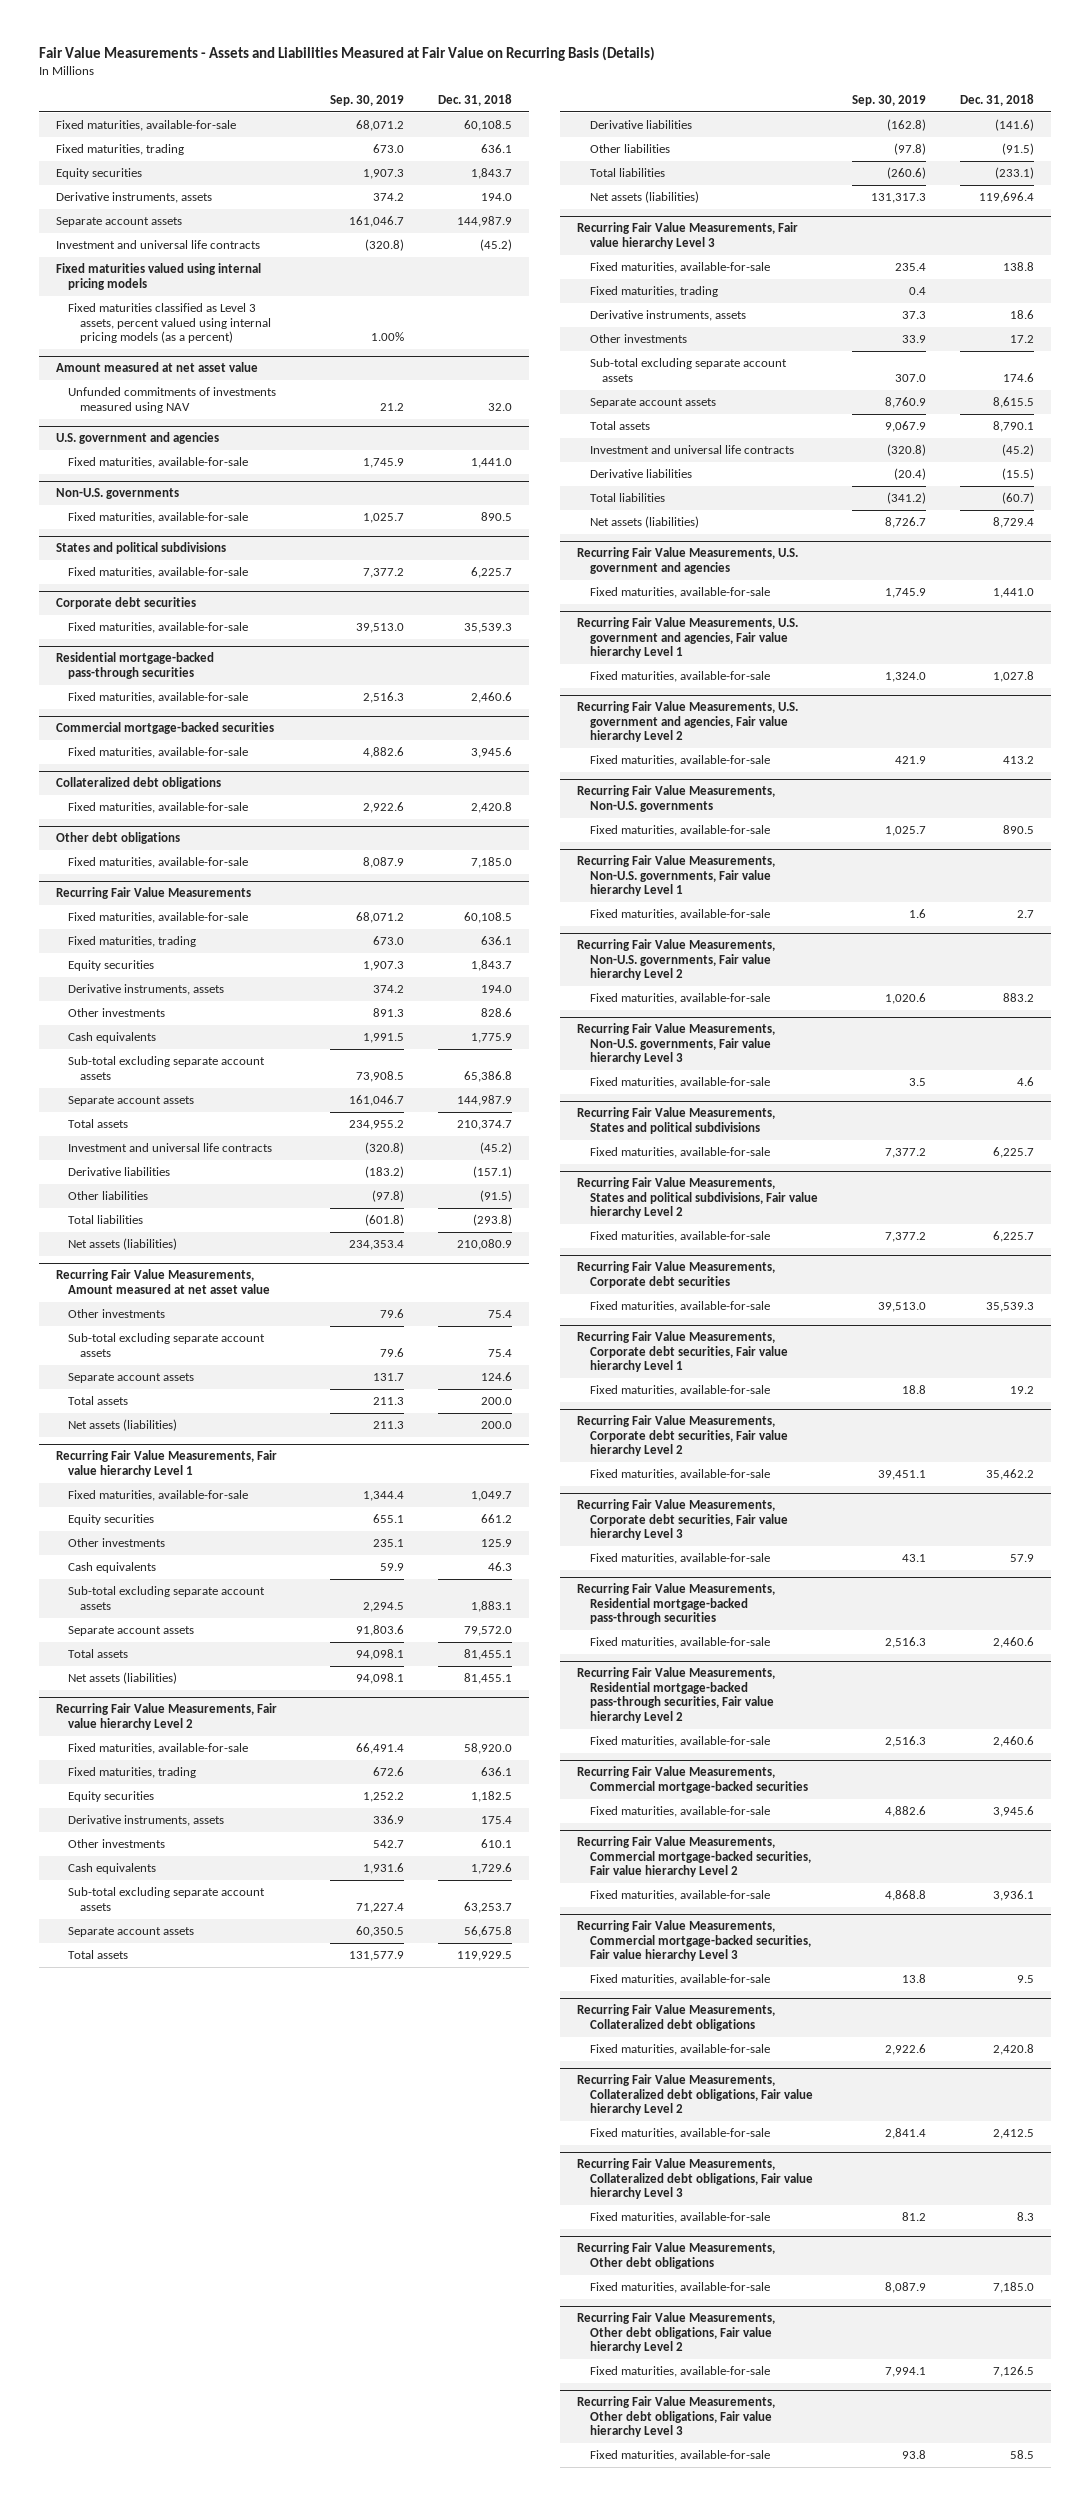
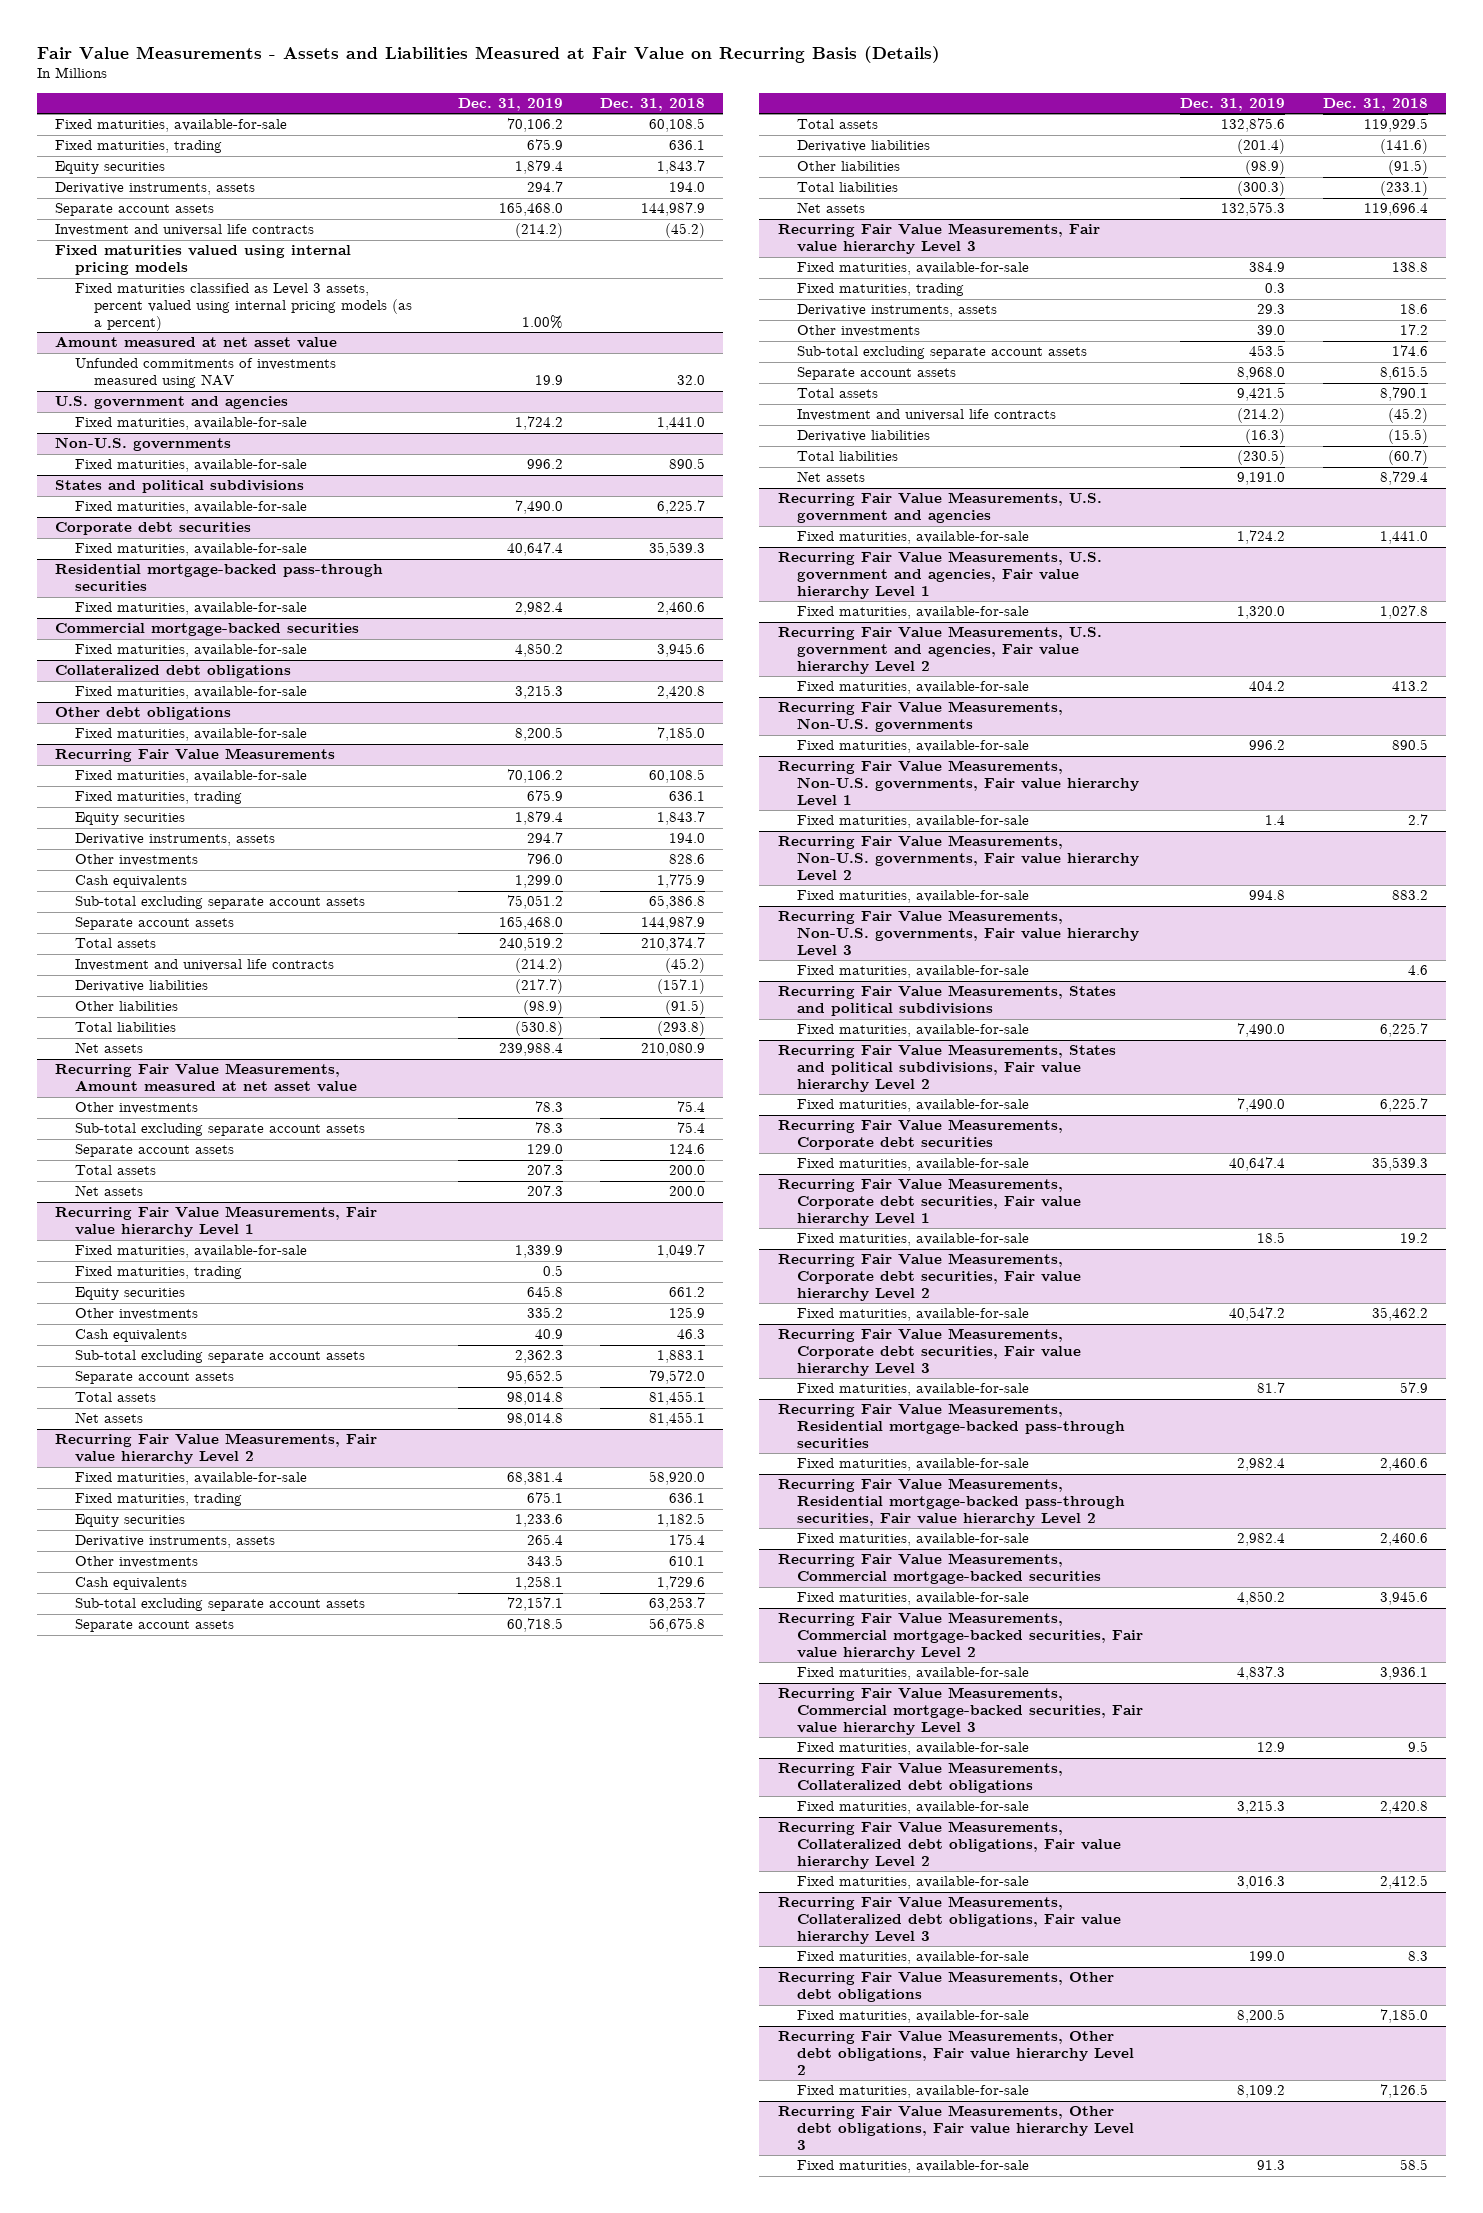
- | Sep. 30, 2019 | Dec. 31, 2018
+ | Dec. 31, 2019 | Dec. 31, 2018
@ Recurring Fair Value Measurements
- Net assets (liabilities) | 234,353.4 | 210,080.9
+ Net assets | 239,988.4 | 210,080.9
@ Recurring Fair Value Measurements, Amount measured at net asset value
- Net assets (liabilities) | 211.3 | 200.0
+ Net assets | 207.3 | 200.0
@ Recurring Fair Value Measurements, Fair value hierarchy Level 1
+ Fixed maturities, trading | 0.5 |
- Net assets (liabilities) | 94,098.1 | 81,455.1
+ Net assets | 98,014.8 | 81,455.1
@ Recurring Fair Value Measurements, Fair value hierarchy Level 2
- Net assets (liabilities) | 131,317.3 | 119,696.4
+ Net assets | 132,575.3 | 119,696.4
@ Recurring Fair Value Measurements, Fair value hierarchy Level 3
- Net assets (liabilities) | 8,726.7 | 8,729.4
+ Net assets | 9,191.0 | 8,729.4

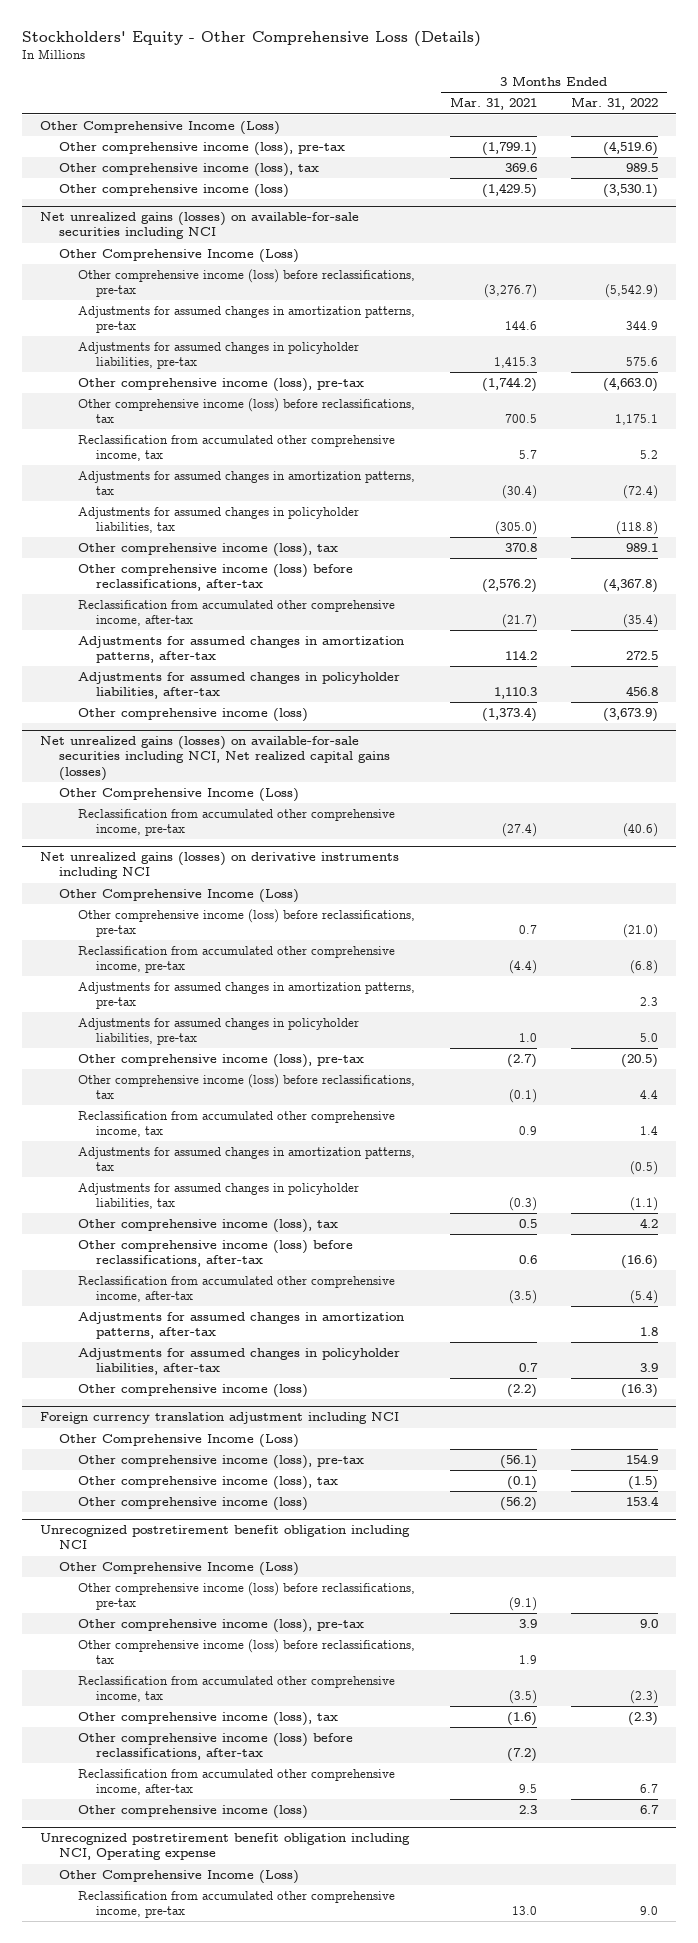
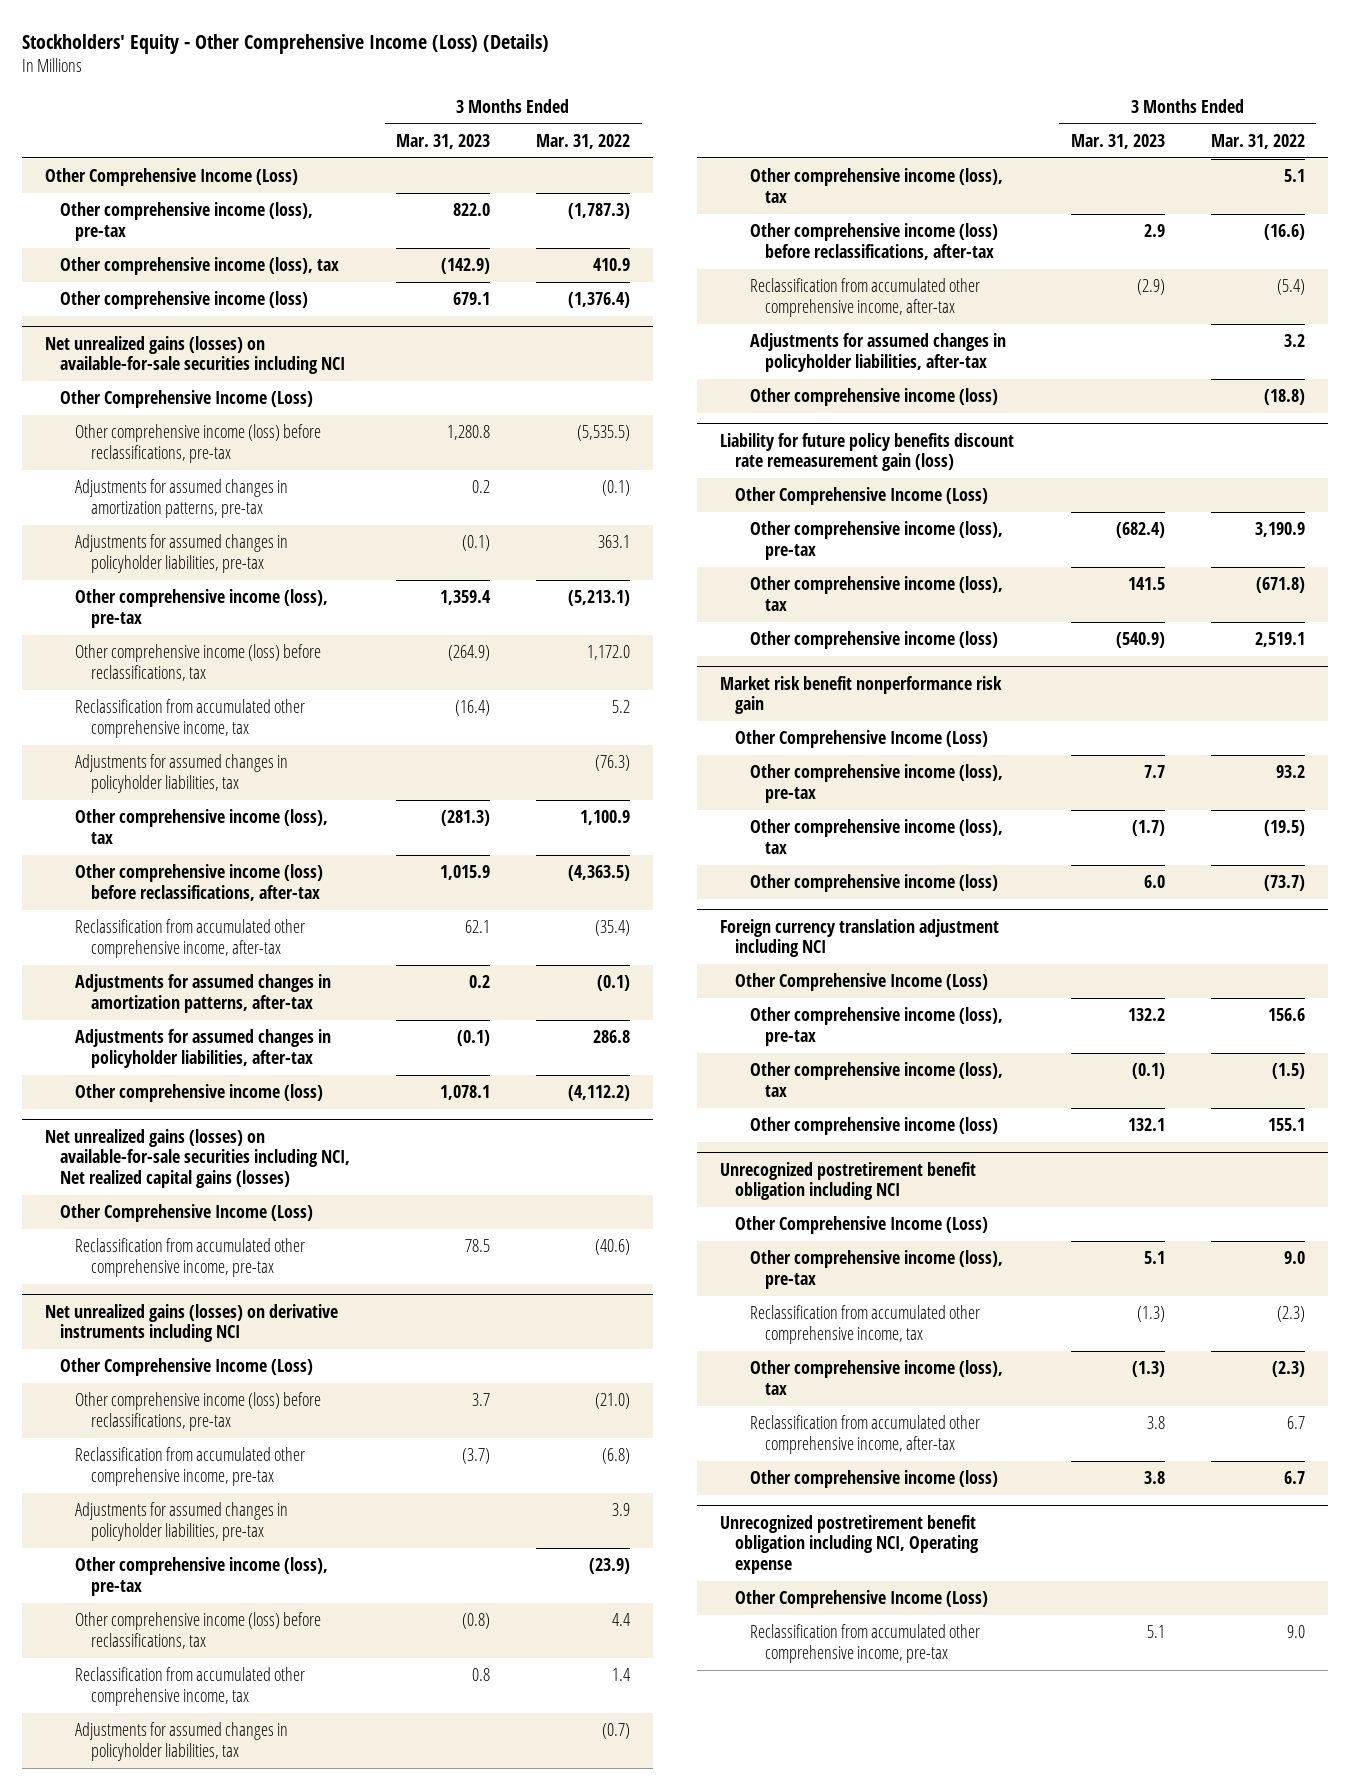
- Stockholders' Equity - Other Comprehensive Loss (Details)
+ Stockholders' Equity - Other Comprehensive Income (Loss) (Details)
- | 3 Months Ended Mar. 31, 2021 | 3 Months Ended Mar. 31, 2022
+ | 3 Months Ended Mar. 31, 2023 | 3 Months Ended Mar. 31, 2022
- Other comprehensive income (loss), pre-tax | (1,799.1) | (4,519.6)
- Other comprehensive income (loss), tax | 369.6 | 989.5
- Other comprehensive income (loss) | (1,429.5) | (3,530.1)
+ Other comprehensive income (loss), pre-tax | 822.0 | (1,787.3)
+ Other comprehensive income (loss), tax | (142.9) | 410.9
+ Other comprehensive income (loss) | 679.1 | (1,376.4)
@ Net unrealized gains (losses) on available-for-sale securities including NCI
- Other comprehensive income (loss) before reclassifications, pre-tax | (3,276.7) | (5,542.9)
- Adjustments for assumed changes in amortization patterns, pre-tax | 144.6 | 344.9
- Adjustments for assumed changes in policyholder liabilities, pre-tax | 1,415.3 | 575.6
- Other comprehensive income (loss), pre-tax | (1,744.2) | (4,663.0)
- Other comprehensive income (loss) before reclassifications, tax | 700.5 | 1,175.1
+ Other comprehensive income (loss) before reclassifications, pre-tax | 1,280.8 | (5,535.5)
+ Adjustments for assumed changes in amortization patterns, pre-tax | 0.2 | (0.1)
+ Adjustments for assumed changes in policyholder liabilities, pre-tax | (0.1) | 363.1
+ Other comprehensive income (loss), pre-tax | 1,359.4 | (5,213.1)
+ Other comprehensive income (loss) before reclassifications, tax | (264.9) | 1,172.0
- Adjustments for assumed changes in amortization patterns, tax | (30.4) | (72.4)
- Adjustments for assumed changes in policyholder liabilities, tax | (305.0) | (118.8)
- Other comprehensive income (loss), tax | 370.8 | 989.1
- Other comprehensive income (loss) before reclassifications, after-tax | (2,576.2) | (4,367.8)
+ Adjustments for assumed changes in policyholder liabilities, tax | | (76.3)
+ Other comprehensive income (loss), tax | (281.3) | 1,100.9
+ Other comprehensive income (loss) before reclassifications, after-tax | 1,015.9 | (4,363.5)
- Adjustments for assumed changes in amortization patterns, after-tax | 114.2 | 272.5
- Adjustments for assumed changes in policyholder liabilities, after-tax | 1,110.3 | 456.8
- Other comprehensive income (loss) | (1,373.4) | (3,673.9)
+ Adjustments for assumed changes in amortization patterns, after-tax | 0.2 | (0.1)
+ Adjustments for assumed changes in policyholder liabilities, after-tax | (0.1) | 286.8
+ Other comprehensive income (loss) | 1,078.1 | (4,112.2)
@ Net unrealized gains (losses) on derivative instruments including NCI
- Adjustments for assumed changes in amortization patterns, pre-tax | | 2.3
- Adjustments for assumed changes in policyholder liabilities, pre-tax | 1.0 | 5.0
- Other comprehensive income (loss), pre-tax | (2.7) | (20.5)
+ Adjustments for assumed changes in policyholder liabilities, pre-tax | | 3.9
+ Other comprehensive income (loss), pre-tax | | (23.9)
- Adjustments for assumed changes in amortization patterns, tax | | (0.5)
- Adjustments for assumed changes in policyholder liabilities, tax | (0.3) | (1.1)
- Other comprehensive income (loss), tax | 0.5 | 4.2
+ Adjustments for assumed changes in policyholder liabilities, tax | | (0.7)
+ Other comprehensive income (loss), tax | | 5.1
- Adjustments for assumed changes in amortization patterns, after-tax | | 1.8
- Adjustments for assumed changes in policyholder liabilities, after-tax | 0.7 | 3.9
- Other comprehensive income (loss) | (2.2) | (16.3)
+ Adjustments for assumed changes in policyholder liabilities, after-tax | | 3.2
+ Other comprehensive income (loss) | | (18.8)
+ Liability for future policy benefits discount rate remeasurement gain (loss)
+ Other Comprehensive Income (Loss)
+ Other comprehensive income (loss), pre-tax | (682.4) | 3,190.9
+ Other comprehensive income (loss), tax | 141.5 | (671.8)
+ Other comprehensive income (loss) | (540.9) | 2,519.1
+ Market risk benefit nonperformance risk gain
+ Other Comprehensive Income (Loss)
+ Other comprehensive income (loss), pre-tax | 7.7 | 93.2
+ Other comprehensive income (loss), tax | (1.7) | (19.5)
+ Other comprehensive income (loss) | 6.0 | (73.7)
@ Foreign currency translation adjustment including NCI
- Other comprehensive income (loss), pre-tax | (56.1) | 154.9
+ Other comprehensive income (loss), pre-tax | 132.2 | 156.6
- Other comprehensive income (loss) | (56.2) | 153.4
+ Other comprehensive income (loss) | 132.1 | 155.1
@ Unrecognized postretirement benefit obligation including NCI
- Other comprehensive income (loss) before reclassifications, pre-tax | (9.1) |
- Other comprehensive income (loss) before reclassifications, tax | 1.9 |
- Other comprehensive income (loss) before reclassifications, after-tax | (7.2) |

